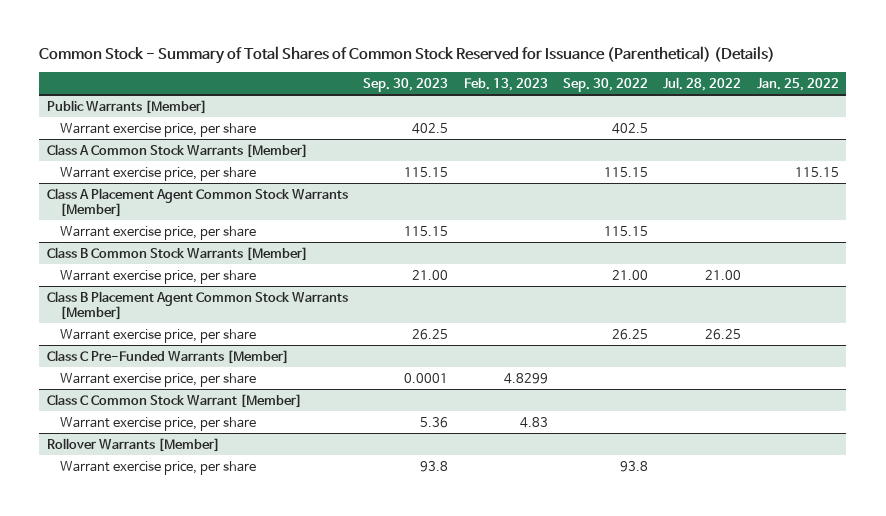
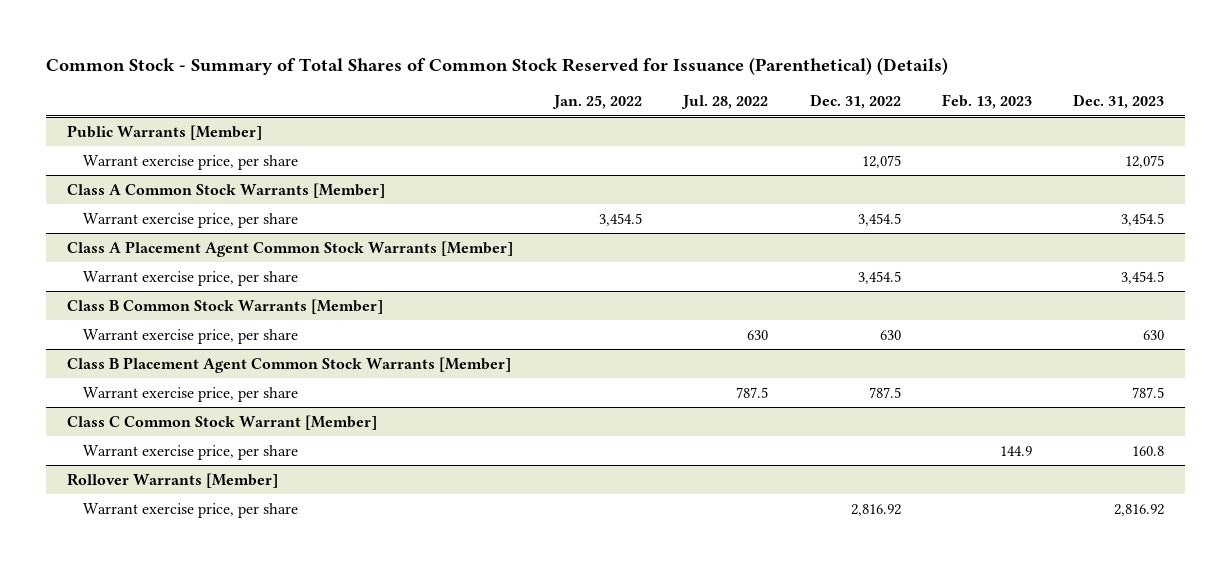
- | Sep. 30, 2023 | Feb. 13, 2023 | Sep. 30, 2022 | Jul. 28, 2022 | Jan. 25, 2022
+ | Jan. 25, 2022 | Jul. 28, 2022 | Dec. 31, 2022 | Feb. 13, 2023 | Dec. 31, 2023
@ Class A Common Stock Warrants [Member]
- Warrant exercise price, per share | 115.15 | | 115.15 | | 115.15
+ Warrant exercise price, per share | 3,454.5 | | 3,454.5 | | 3,454.5
@ Class B Common Stock Warrants [Member]
- Warrant exercise price, per share | 21.00 | | 21.00 | 21.00 |
+ Warrant exercise price, per share | | 630 | 630 | | 630
@ Class B Placement Agent Common Stock Warrants [Member]
- Warrant exercise price, per share | 26.25 | | 26.25 | 26.25 |
- Class C Pre-Funded Warrants [Member]
- Warrant exercise price, per share | 0.0001 | 4.8299 | | |
@ Class B Placement Agent Common Stock Warrants [Member]
+ Warrant exercise price, per share | | 787.5 | 787.5 | | 787.5
@ Class C Common Stock Warrant [Member]
- Warrant exercise price, per share | 5.36 | 4.83 | | |
+ Warrant exercise price, per share | | | | 144.9 | 160.8

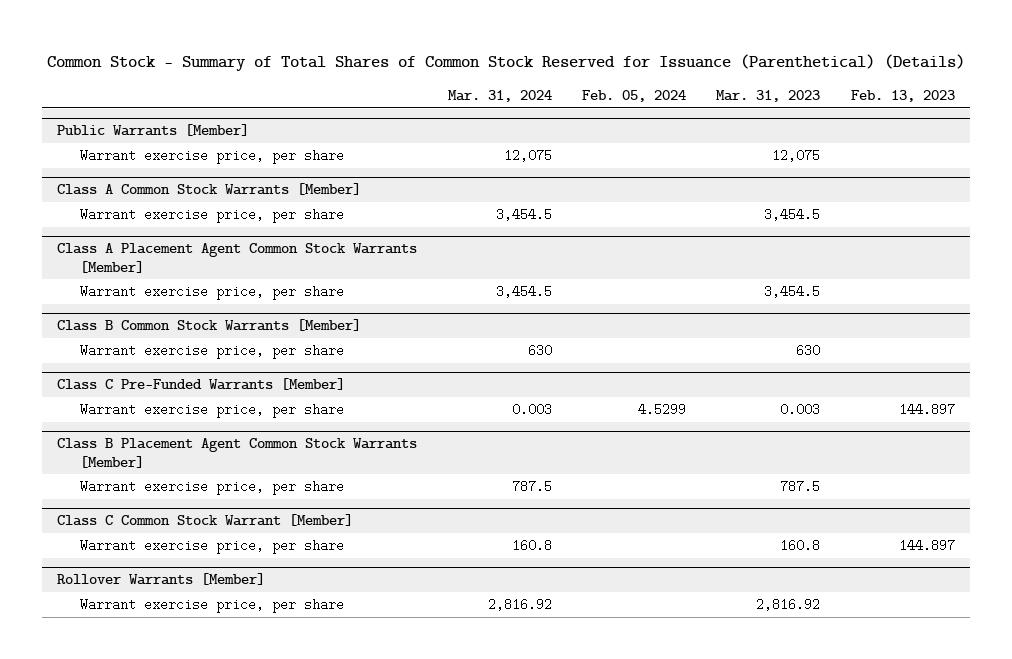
- | Jan. 25, 2022 | Jul. 28, 2022 | Dec. 31, 2022 | Feb. 13, 2023 | Dec. 31, 2023
+ | Mar. 31, 2024 | Feb. 05, 2024 | Mar. 31, 2023 | Feb. 13, 2023
+ Class C Pre-Funded Warrants [Member]
+ Warrant exercise price, per share | 0.003 | 4.5299 | 0.003 | 144.897
@ Class C Common Stock Warrant [Member]
- Warrant exercise price, per share | | | | 144.9 | 160.8
+ Warrant exercise price, per share | 160.8 | | 160.8 | 144.897

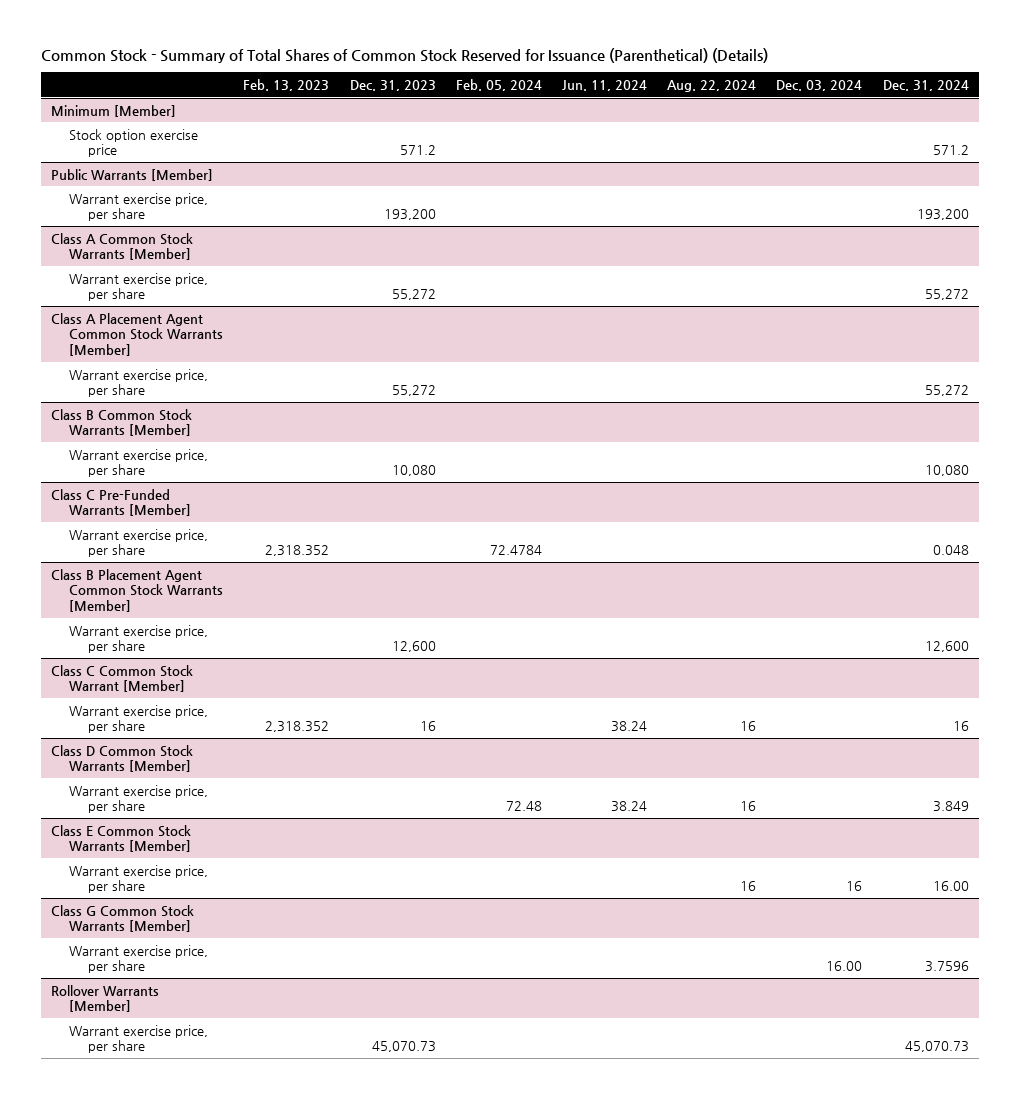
- | Mar. 31, 2024 | Feb. 05, 2024 | Mar. 31, 2023 | Feb. 13, 2023
+ | Feb. 13, 2023 | Dec. 31, 2023 | Feb. 05, 2024 | Jun. 11, 2024 | Aug. 22, 2024 | Dec. 03, 2024 | Dec. 31, 2024
+ Minimum [Member]
+ Stock option exercise price | | 571.2 | | | | | 571.2
@ Class C Pre-Funded Warrants [Member]
- Warrant exercise price, per share | 0.003 | 4.5299 | 0.003 | 144.897
+ Warrant exercise price, per share | 2,318.352 | | 72.4784 | | | | 0.048
@ Class C Common Stock Warrant [Member]
- Warrant exercise price, per share | 160.8 | | 160.8 | 144.897
+ Warrant exercise price, per share | 2,318.352 | 16 | | 38.24 | 16 | | 16
+ Class D Common Stock Warrants [Member]
+ Warrant exercise price, per share | | | 72.48 | 38.24 | 16 | | 3.849
+ Class E Common Stock Warrants [Member]
+ Warrant exercise price, per share | | | | | 16 | 16 | 16.00
+ Class G Common Stock Warrants [Member]
+ Warrant exercise price, per share | | | | | | 16.00 | 3.7596

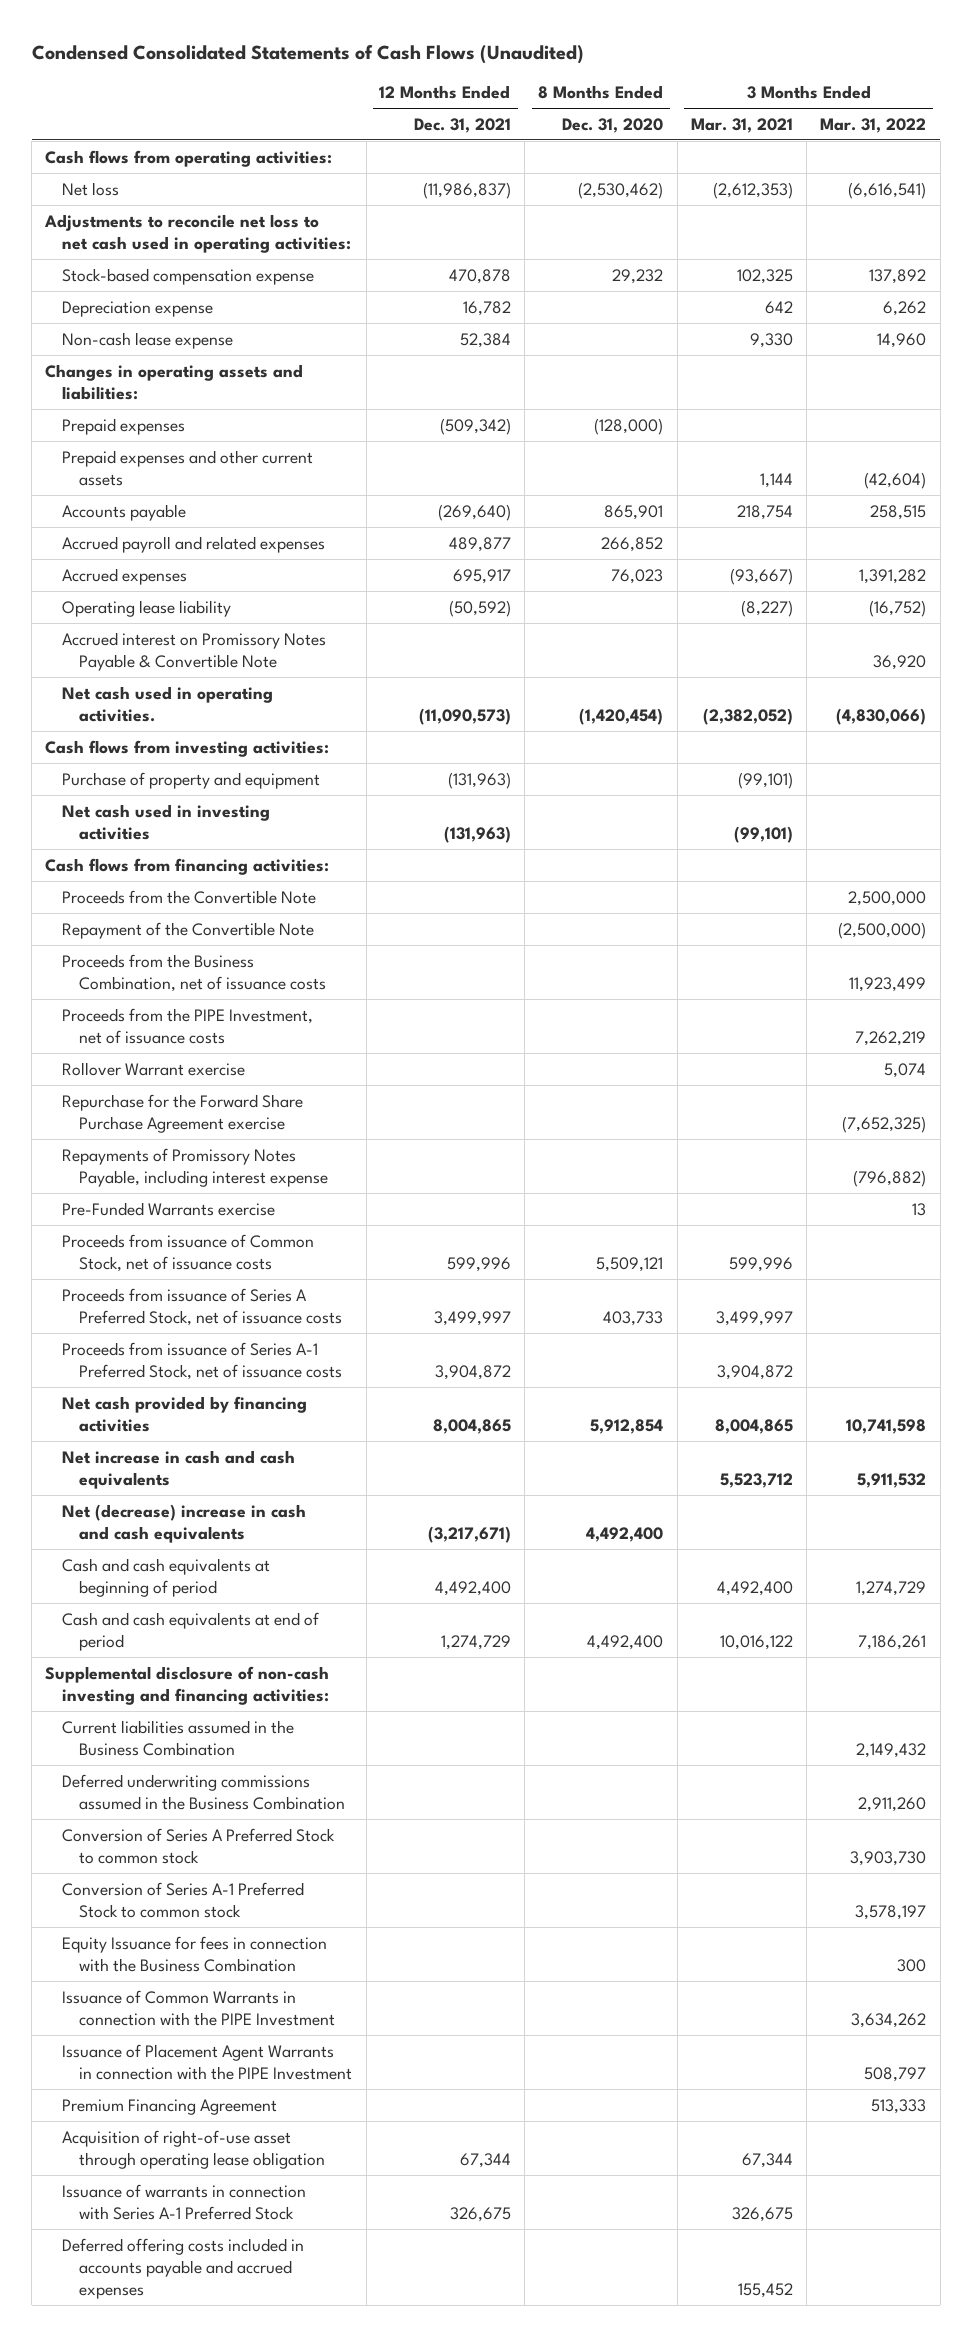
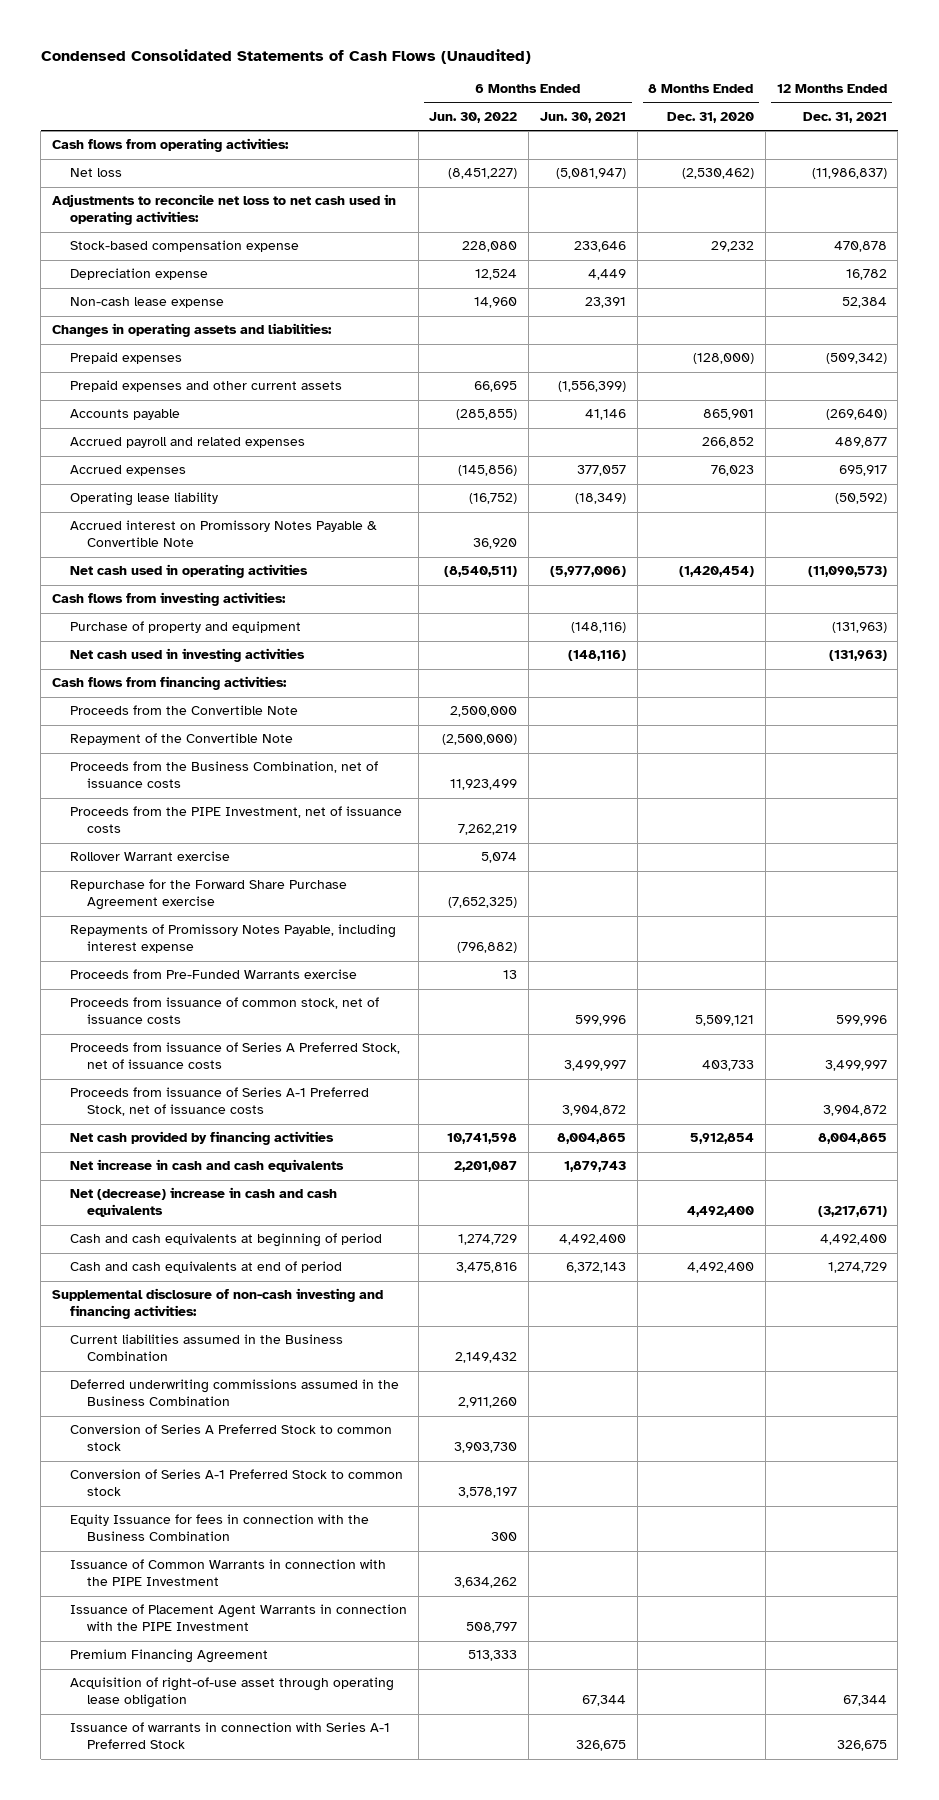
- | 12 Months Ended Dec. 31, 2021 | 8 Months Ended Dec. 31, 2020 | 3 Months Ended Mar. 31, 2021 | 3 Months Ended Mar. 31, 2022
+ | 6 Months Ended Jun. 30, 2022 | 6 Months Ended Jun. 30, 2021 | 8 Months Ended Dec. 31, 2020 | 12 Months Ended Dec. 31, 2021
- Net cash used in operating activities. | (11,090,573) | (1,420,454) | (2,382,052) | (4,830,066)
+ Net cash used in operating activities | (8,540,511) | (5,977,006) | (1,420,454) | (11,090,573)
- Pre-Funded Warrants exercise | | | | 13
- Proceeds from issuance of Common Stock, net of issuance costs | 599,996 | 5,509,121 | 599,996 |
+ Proceeds from Pre-Funded Warrants exercise | 13 | | |
+ Proceeds from issuance of common stock, net of issuance costs | | 599,996 | 5,509,121 | 599,996
- Deferred offering costs included in accounts payable and accrued expenses | | | 155,452 |

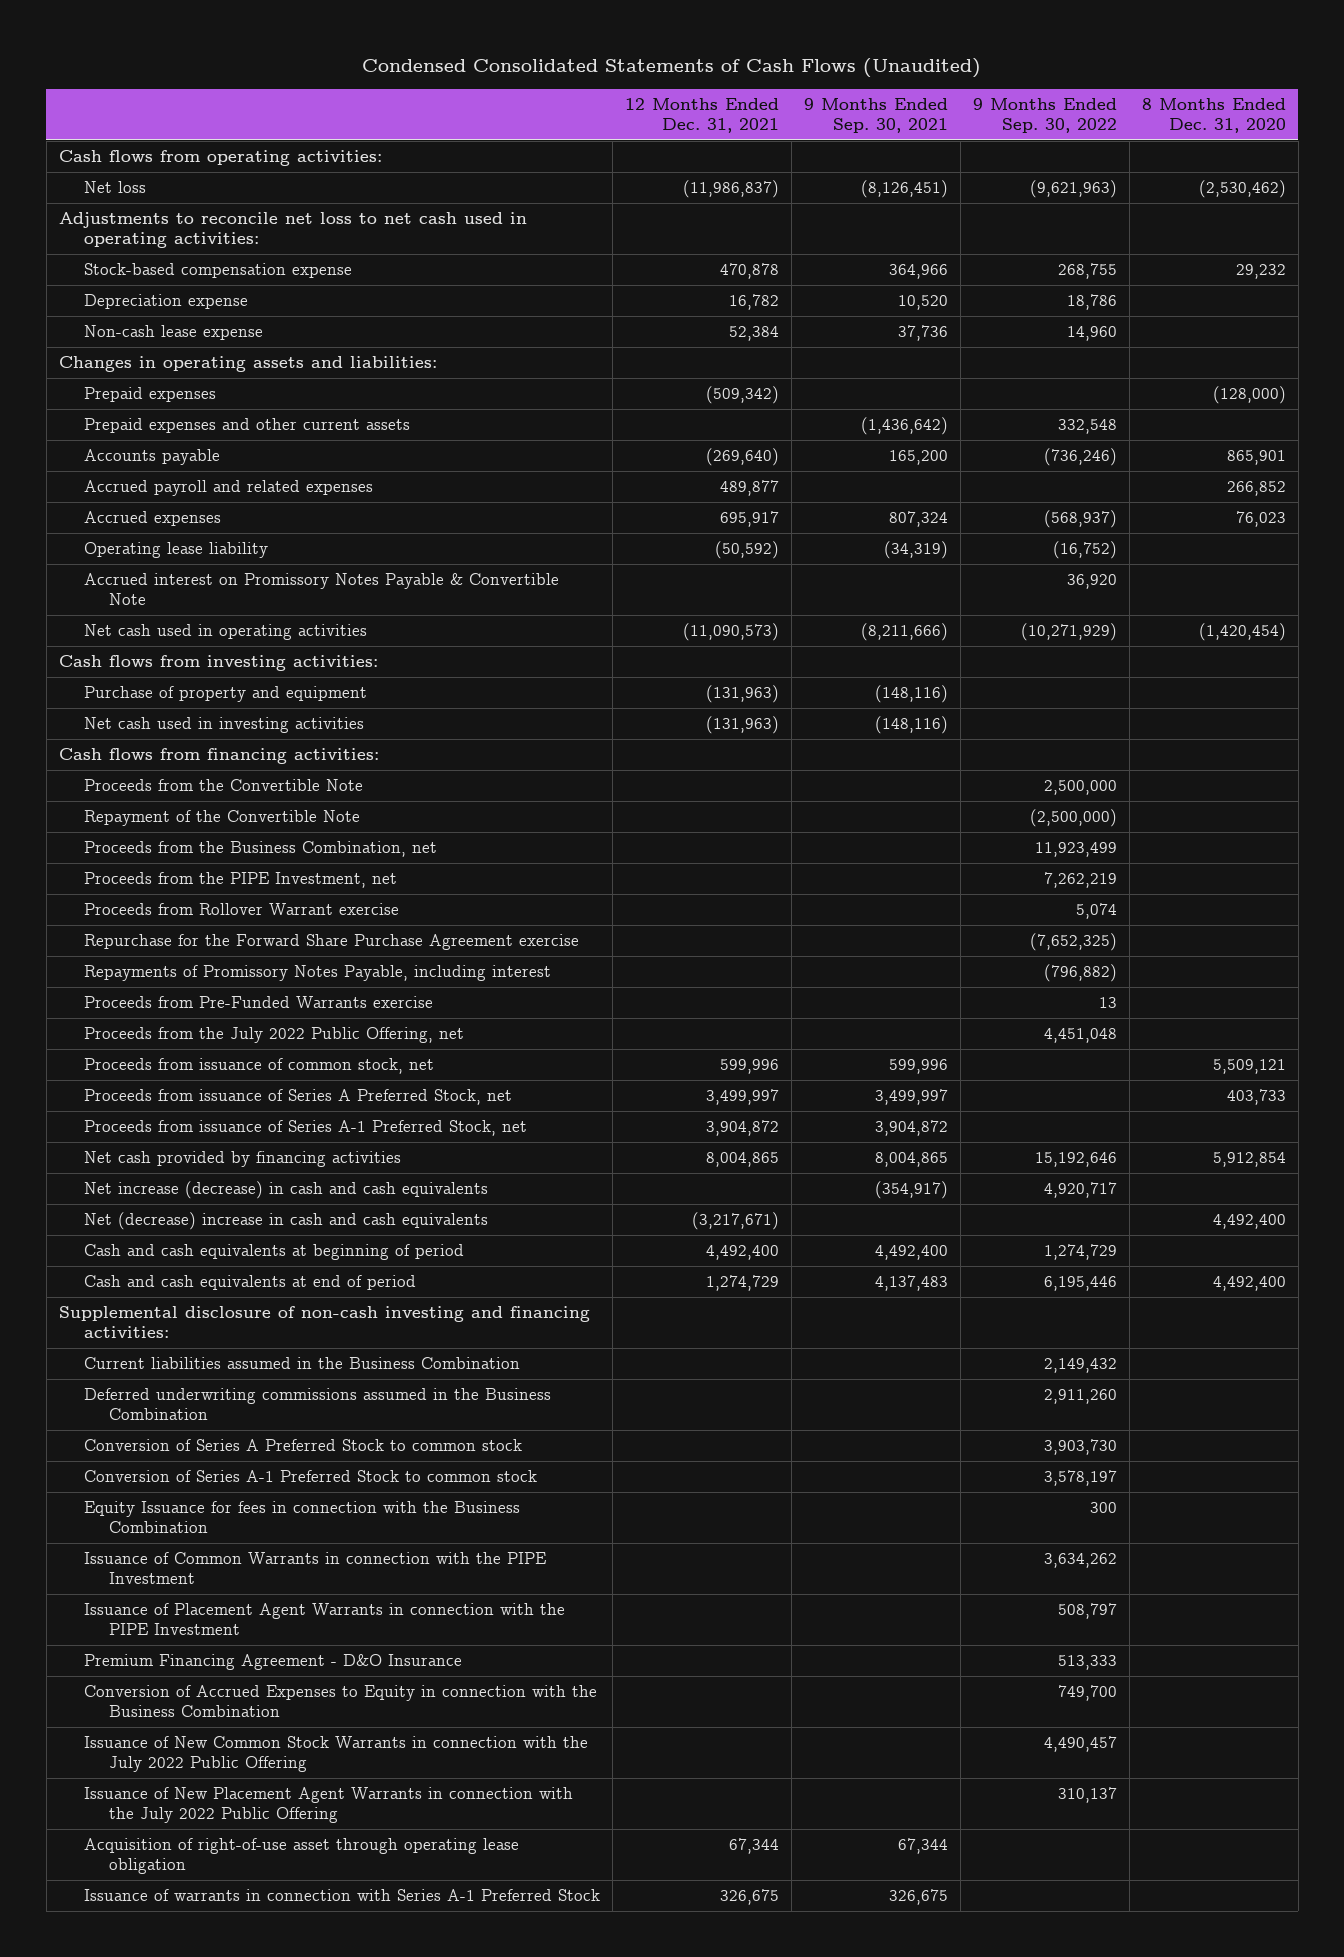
- | 6 Months Ended Jun. 30, 2022 | 6 Months Ended Jun. 30, 2021 | 8 Months Ended Dec. 31, 2020 | 12 Months Ended Dec. 31, 2021
+ | 12 Months Ended Dec. 31, 2021 | 9 Months Ended Sep. 30, 2021 | 9 Months Ended Sep. 30, 2022 | 8 Months Ended Dec. 31, 2020
- Proceeds from the Business Combination, net of issuance costs | 11,923,499 | | |
- Proceeds from the PIPE Investment, net of issuance costs | 7,262,219 | | |
- Rollover Warrant exercise | 5,074 | | |
+ Proceeds from the Business Combination, net | | | 11,923,499 |
+ Proceeds from the PIPE Investment, net | | | 7,262,219 |
+ Proceeds from Rollover Warrant exercise | | | 5,074 |
- Repayments of Promissory Notes Payable, including interest expense | (796,882) | | |
+ Repayments of Promissory Notes Payable, including interest | | | (796,882) |
- Proceeds from issuance of common stock, net of issuance costs | | 599,996 | 5,509,121 | 599,996
- Proceeds from issuance of Series A Preferred Stock, net of issuance costs | | 3,499,997 | 403,733 | 3,499,997
- Proceeds from issuance of Series A-1 Preferred Stock, net of issuance costs | | 3,904,872 | | 3,904,872
+ Proceeds from the July 2022 Public Offering, net | | | 4,451,048 |
+ Proceeds from issuance of common stock, net | 599,996 | 599,996 | | 5,509,121
+ Proceeds from issuance of Series A Preferred Stock, net | 3,499,997 | 3,499,997 | | 403,733
+ Proceeds from issuance of Series A-1 Preferred Stock, net | 3,904,872 | 3,904,872 | |
- Net increase in cash and cash equivalents | 2,201,087 | 1,879,743 | |
+ Net increase (decrease) in cash and cash equivalents | | (354,917) | 4,920,717 |
- Premium Financing Agreement | 513,333 | | |
+ Premium Financing Agreement - D&O Insurance | | | 513,333 |
+ Conversion of Accrued Expenses to Equity in connection with the Business Combination | | | 749,700 |
+ Issuance of New Common Stock Warrants in connection with the July 2022 Public Offering | | | 4,490,457 |
+ Issuance of New Placement Agent Warrants in connection with the July 2022 Public Offering | | | 310,137 |

